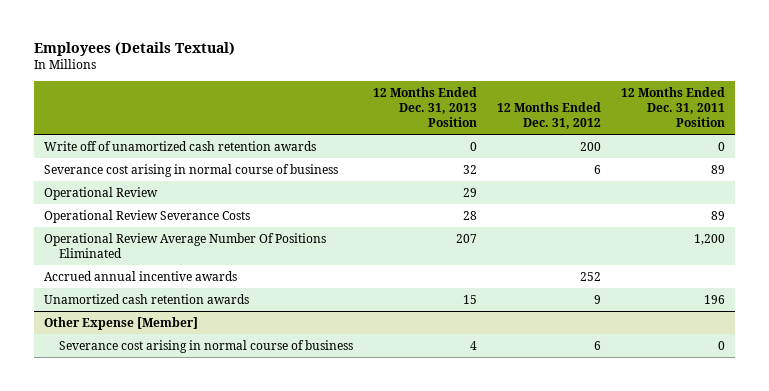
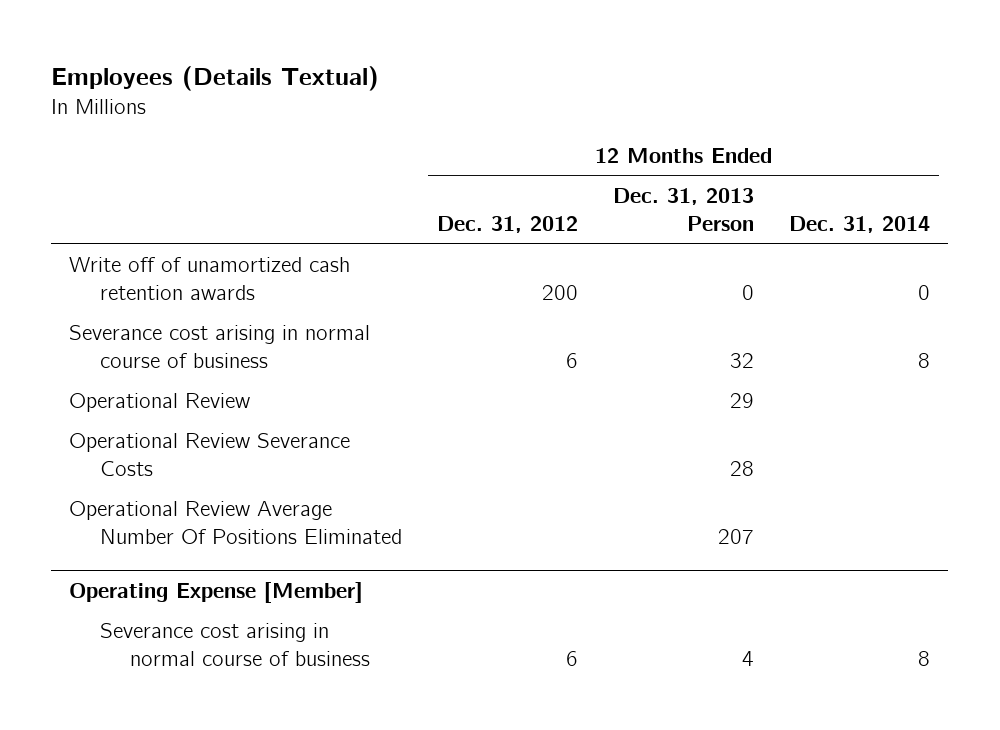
- | 12 Months Ended Dec. 31, 2013 Position | 12 Months Ended Dec. 31, 2012 | 12 Months Ended Dec. 31, 2011 Position
+ | 12 Months Ended Dec. 31, 2012 | 12 Months Ended Dec. 31, 2013 Person | 12 Months Ended Dec. 31, 2014
- Accrued annual incentive awards | | 252 |
- Unamortized cash retention awards | 15 | 9 | 196
- Other Expense [Member]
+ Operating Expense [Member]

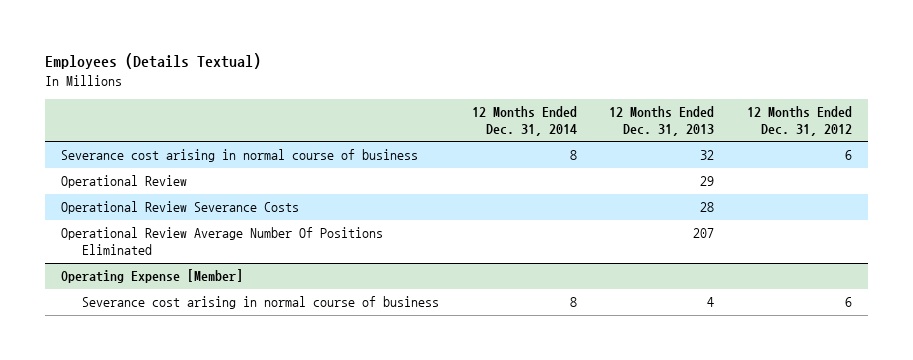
- | 12 Months Ended Dec. 31, 2012 | 12 Months Ended Dec. 31, 2013 Person | 12 Months Ended Dec. 31, 2014
+ | 12 Months Ended Dec. 31, 2014 | 12 Months Ended Dec. 31, 2013 | 12 Months Ended Dec. 31, 2012
- Write off of unamortized cash retention awards | 200 | 0 | 0

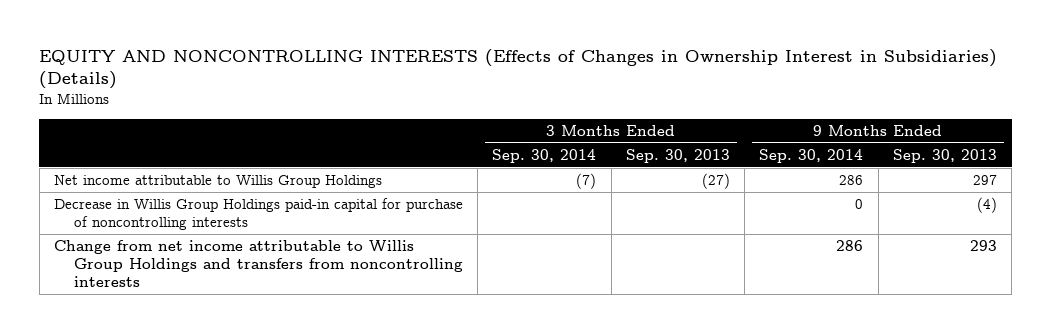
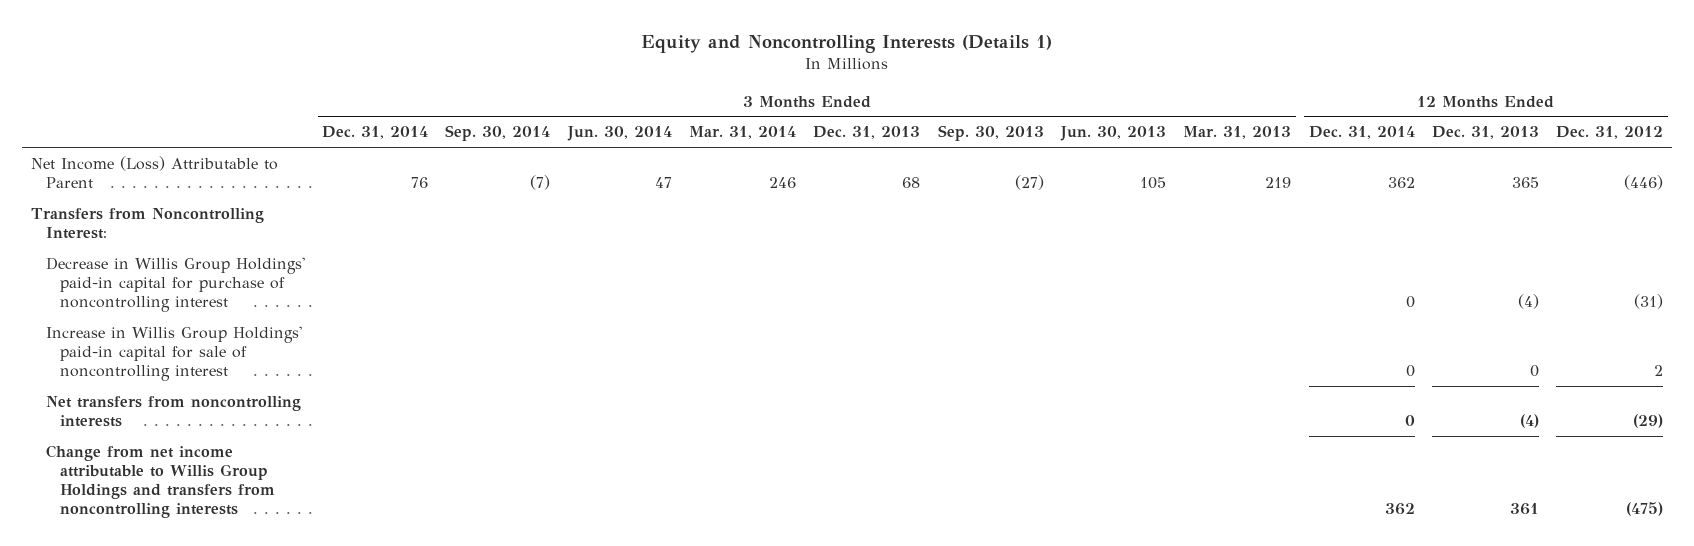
- EQUITY AND NONCONTROLLING INTERESTS (Effects of Changes in Ownership Interest in Subsidiaries) (Details)
+ Equity and Noncontrolling Interests (Details 1)
- | 3 Months Ended Sep. 30, 2014 | 3 Months Ended Sep. 30, 2013 | 9 Months Ended Sep. 30, 2014 | 9 Months Ended Sep. 30, 2013
+ | 3 Months Ended Dec. 31, 2014 | 3 Months Ended Sep. 30, 2014 | 3 Months Ended Jun. 30, 2014 | 3 Months Ended Mar. 31, 2014 | 3 Months Ended Dec. 31, 2013 | 3 Months Ended Sep. 30, 2013 | 3 Months Ended Jun. 30, 2013 | 3 Months Ended Mar. 31, 2013 | 12 Months Ended Dec. 31, 2014 | 12 Months Ended Dec. 31, 2013 | 12 Months Ended Dec. 31, 2012
- Net income attributable to Willis Group Holdings | (7) | (27) | 286 | 297
- Decrease in Willis Group Holdings paid-in capital for purchase of noncontrolling interests | | | 0 | (4)
+ Net Income (Loss) Attributable to Parent | 76 | (7) | 47 | 246 | 68 | (27) | 105 | 219 | 362 | 365 | (446)
+ Transfers from Noncontrolling Interest:
+ Decrease in Willis Group Holdings' paid-in capital for purchase of noncontrolling interest | | | | | | | | | 0 | (4) | (31)
+ Increase in Willis Group Holdings' paid-in capital for sale of noncontrolling interest | | | | | | | | | 0 | 0 | 2
+ Net transfers from noncontrolling interests | | | | | | | | | 0 | (4) | (29)

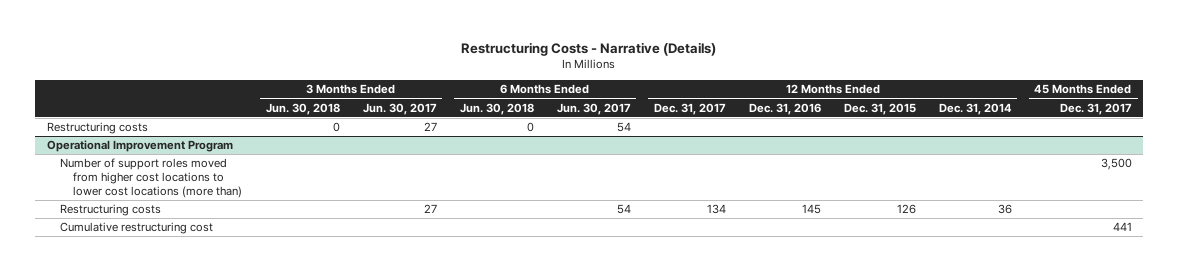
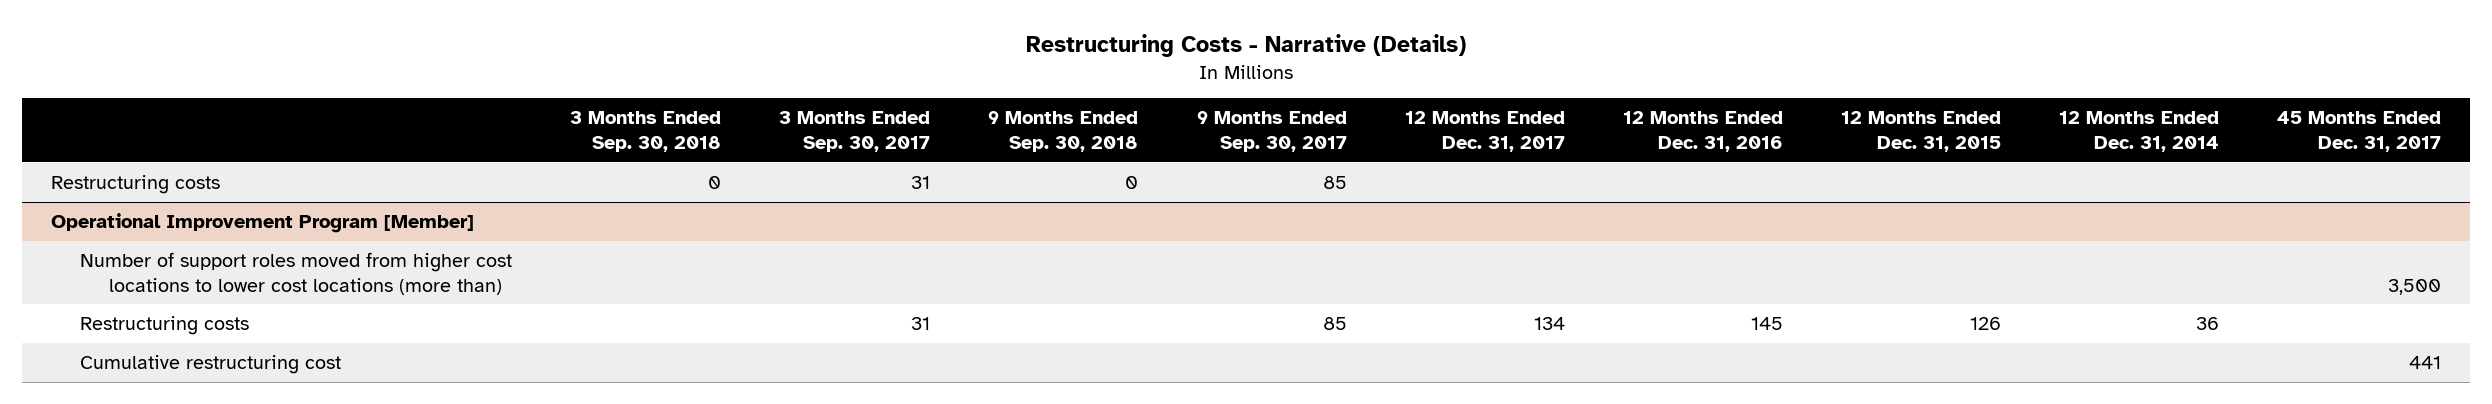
- | 3 Months Ended Jun. 30, 2018 | 3 Months Ended Jun. 30, 2017 | 6 Months Ended Jun. 30, 2018 | 6 Months Ended Jun. 30, 2017 | 12 Months Ended Dec. 31, 2017 | 12 Months Ended Dec. 31, 2016 | 12 Months Ended Dec. 31, 2015 | 12 Months Ended Dec. 31, 2014 | 45 Months Ended Dec. 31, 2017
+ | 3 Months Ended Sep. 30, 2018 | 3 Months Ended Sep. 30, 2017 | 9 Months Ended Sep. 30, 2018 | 9 Months Ended Sep. 30, 2017 | 12 Months Ended Dec. 31, 2017 | 12 Months Ended Dec. 31, 2016 | 12 Months Ended Dec. 31, 2015 | 12 Months Ended Dec. 31, 2014 | 45 Months Ended Dec. 31, 2017
- Operational Improvement Program
+ Operational Improvement Program [Member]

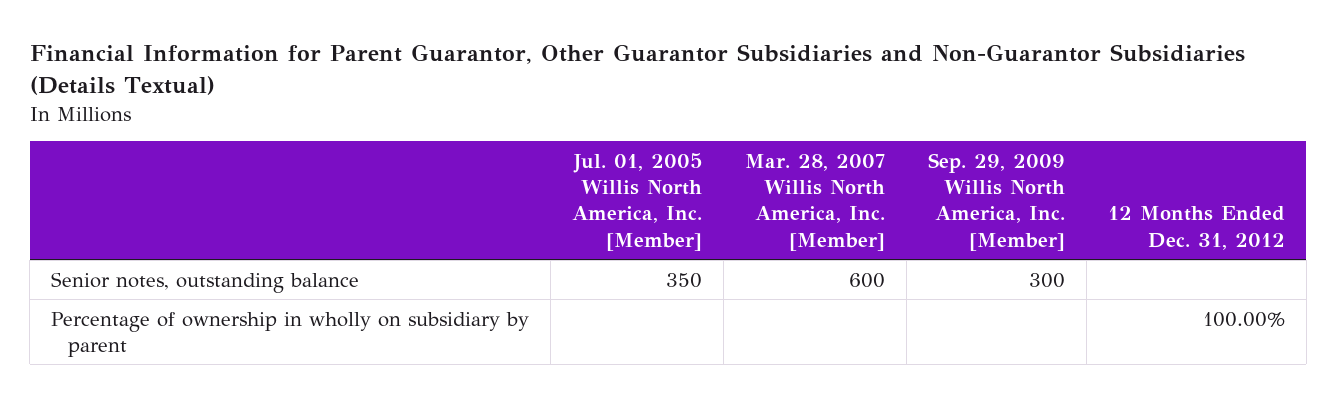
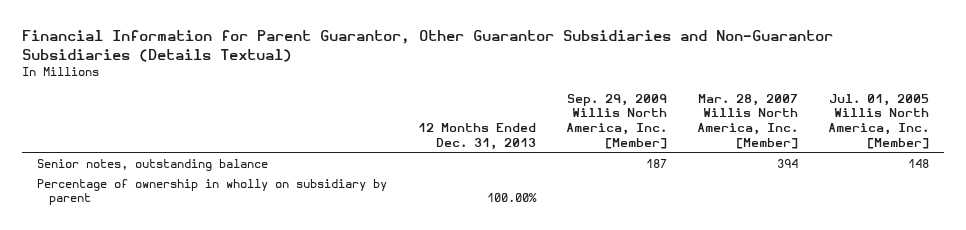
- | Jul. 01, 2005 Willis North America, Inc. [Member] | Mar. 28, 2007 Willis North America, Inc. [Member] | Sep. 29, 2009 Willis North America, Inc. [Member] | 12 Months Ended Dec. 31, 2012
+ | 12 Months Ended Dec. 31, 2013 | Sep. 29, 2009 Willis North America, Inc. [Member] | Mar. 28, 2007 Willis North America, Inc. [Member] | Jul. 01, 2005 Willis North America, Inc. [Member]
- Senior notes, outstanding balance | 350 | 600 | 300 |
+ Senior notes, outstanding balance | | 187 | 394 | 148

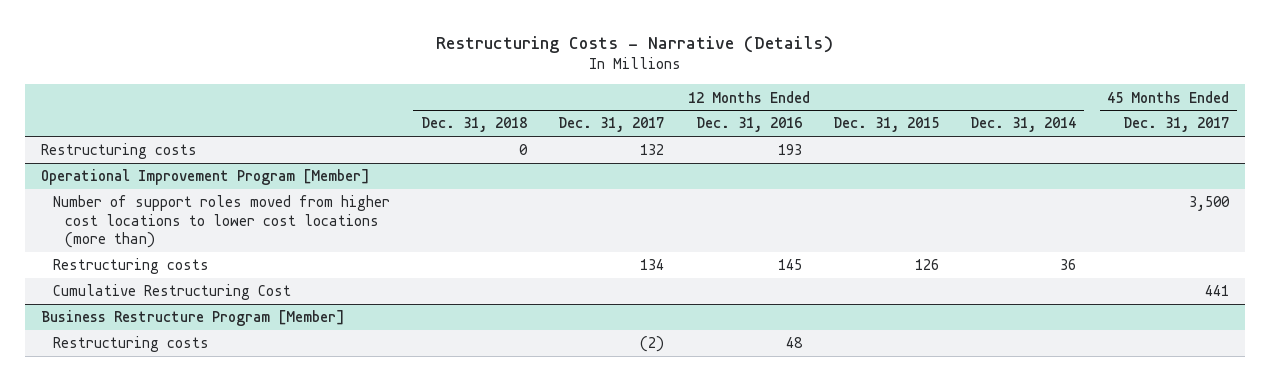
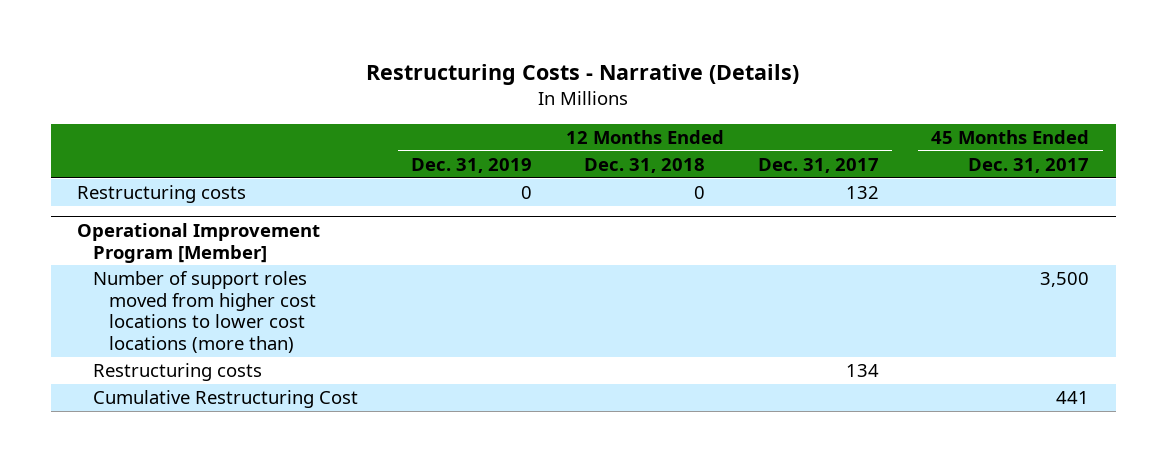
- | 12 Months Ended Dec. 31, 2018 | 12 Months Ended Dec. 31, 2017 | 12 Months Ended Dec. 31, 2016 | 12 Months Ended Dec. 31, 2015 | 12 Months Ended Dec. 31, 2014 | 45 Months Ended Dec. 31, 2017
+ | 12 Months Ended Dec. 31, 2019 | 12 Months Ended Dec. 31, 2018 | 12 Months Ended Dec. 31, 2017 | 45 Months Ended Dec. 31, 2017
- Business Restructure Program [Member]
- Restructuring costs | | (2) | 48 | | |

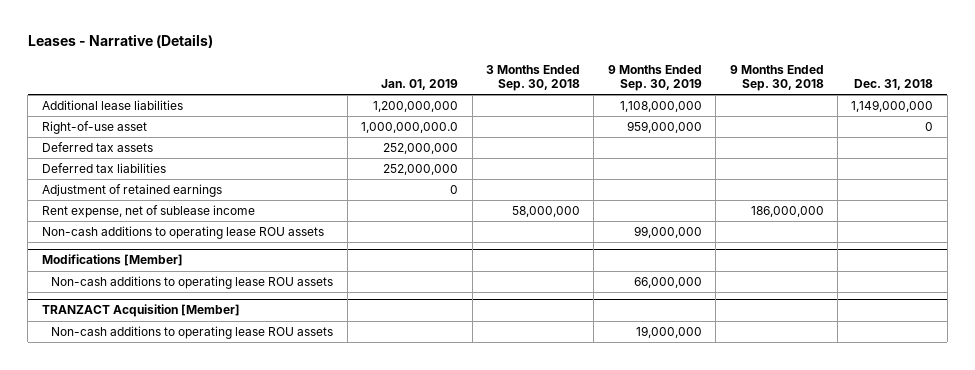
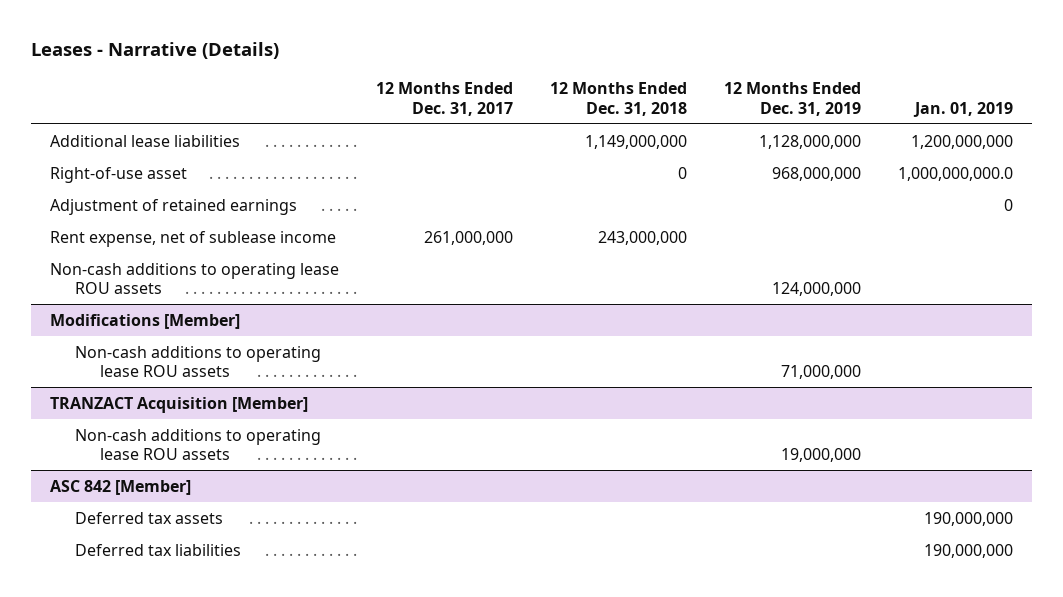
- | Jan. 01, 2019 | 3 Months Ended Sep. 30, 2018 | 9 Months Ended Sep. 30, 2019 | 9 Months Ended Sep. 30, 2018 | Dec. 31, 2018
+ | 12 Months Ended Dec. 31, 2017 | 12 Months Ended Dec. 31, 2018 | 12 Months Ended Dec. 31, 2019 | Jan. 01, 2019
- Deferred tax assets | 252,000,000 | | | |
- Deferred tax liabilities | 252,000,000 | | | |
+ ASC 842 [Member]
+ Deferred tax assets | | | | 190,000,000
+ Deferred tax liabilities | | | | 190,000,000

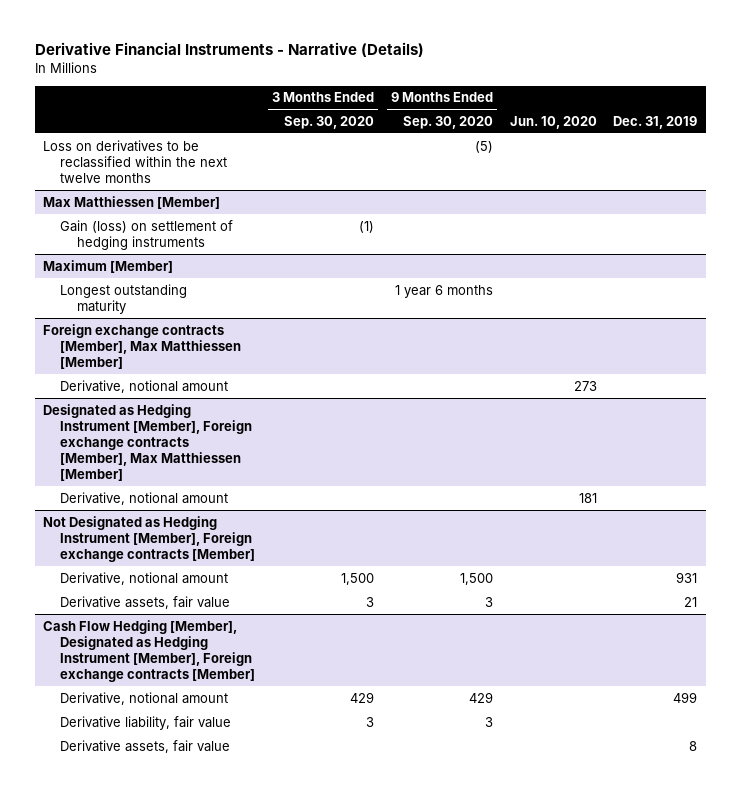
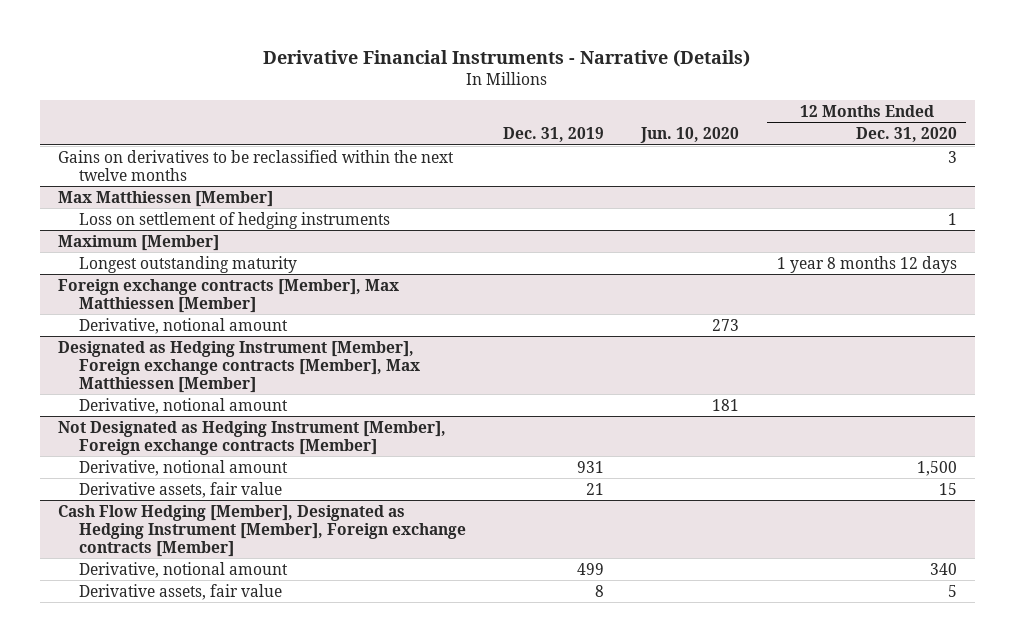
- | 3 Months Ended Sep. 30, 2020 | 9 Months Ended Sep. 30, 2020 | Jun. 10, 2020 | Dec. 31, 2019
+ | Dec. 31, 2019 | Jun. 10, 2020 | 12 Months Ended Dec. 31, 2020
- Loss on derivatives to be reclassified within the next twelve months | | (5) | |
+ Gains on derivatives to be reclassified within the next twelve months | | | 3
@ Max Matthiessen [Member]
- Gain (loss) on settlement of hedging instruments | (1) | | |
+ Loss on settlement of hedging instruments | | | 1
@ Cash Flow Hedging [Member], Designated as Hedging Instrument [Member], Foreign exchange contracts [Member]
- Derivative liability, fair value | 3 | 3 | |

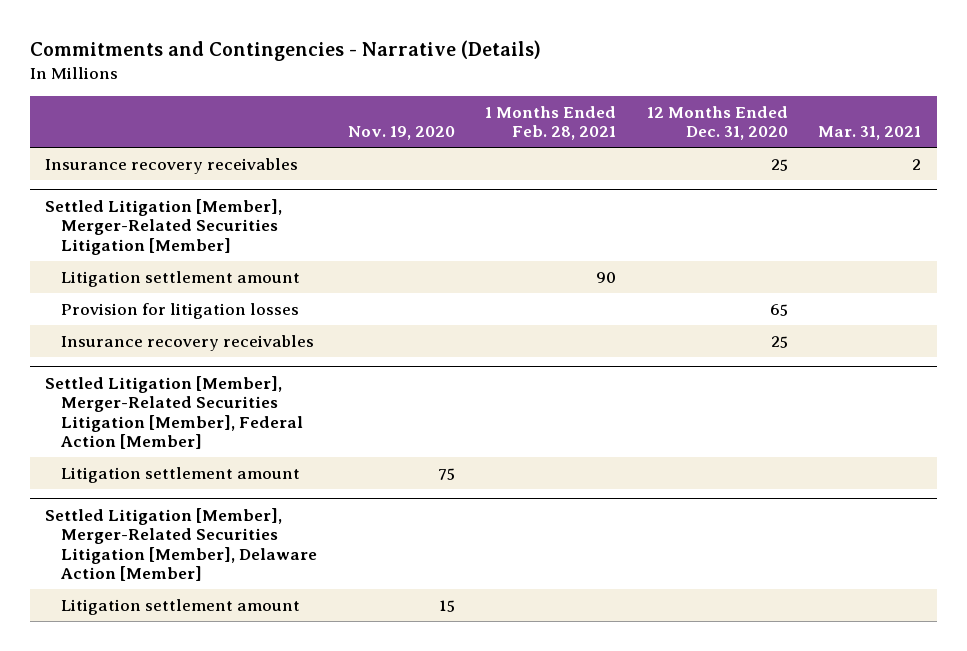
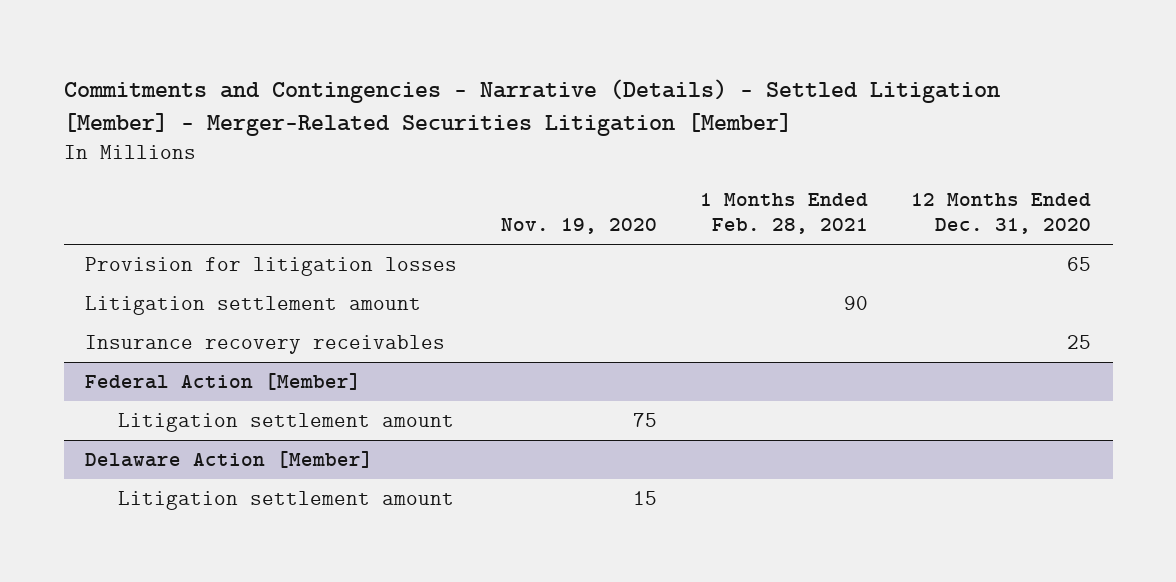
- Commitments and Contingencies - Narrative (Details)
+ Commitments and Contingencies - Narrative (Details) - Settled Litigation [Member] - Merger-Related Securities Litigation [Member]
- | Nov. 19, 2020 | 1 Months Ended Feb. 28, 2021 | 12 Months Ended Dec. 31, 2020 | Mar. 31, 2021
+ | Nov. 19, 2020 | 1 Months Ended Feb. 28, 2021 | 12 Months Ended Dec. 31, 2020
+ Provision for litigation losses | | | 65
+ Litigation settlement amount | | 90 |
- Settled Litigation [Member], Merger-Related Securities Litigation [Member]
- Litigation settlement amount | | 90 | |
- Provision for litigation losses | | | 65 |
- Insurance recovery receivables | | | 25 |
- Settled Litigation [Member], Merger-Related Securities Litigation [Member], Federal Action [Member]
+ Federal Action [Member]
- Settled Litigation [Member], Merger-Related Securities Litigation [Member], Delaware Action [Member]
+ Delaware Action [Member]

